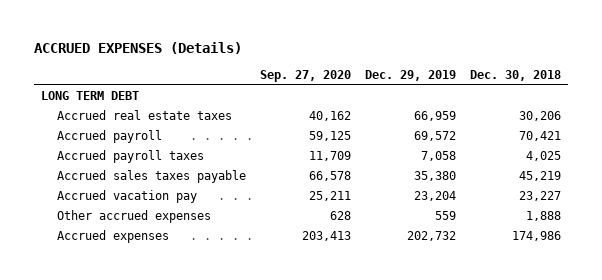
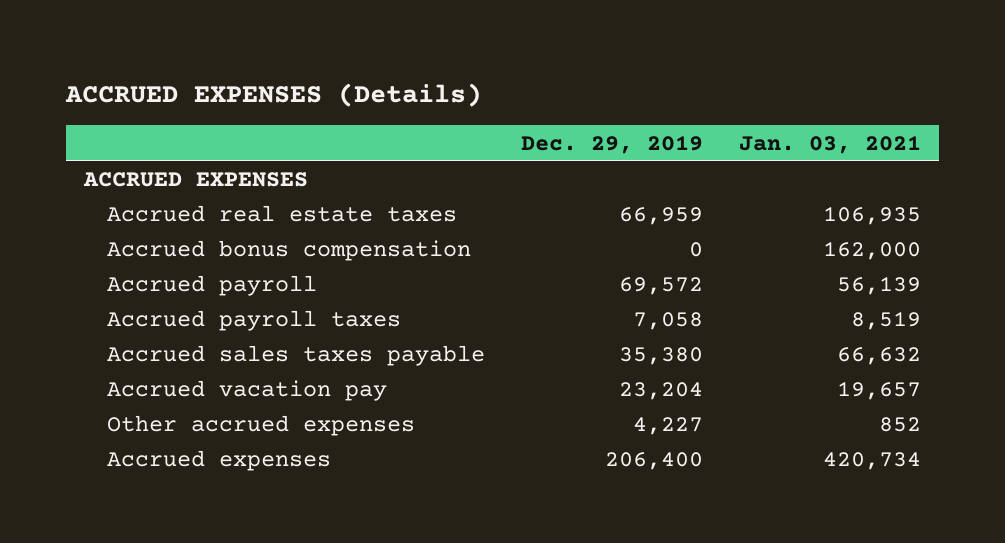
- | Sep. 27, 2020 | Dec. 29, 2019 | Dec. 30, 2018
+ | Dec. 29, 2019 | Jan. 03, 2021
- LONG TERM DEBT
+ ACCRUED EXPENSES
+ Accrued bonus compensation | 0 | 162,000
- Other accrued expenses | 628 | 559 | 1,888
- Accrued expenses | 203,413 | 202,732 | 174,986
+ Other accrued expenses | 4,227 | 852
+ Accrued expenses | 206,400 | 420,734

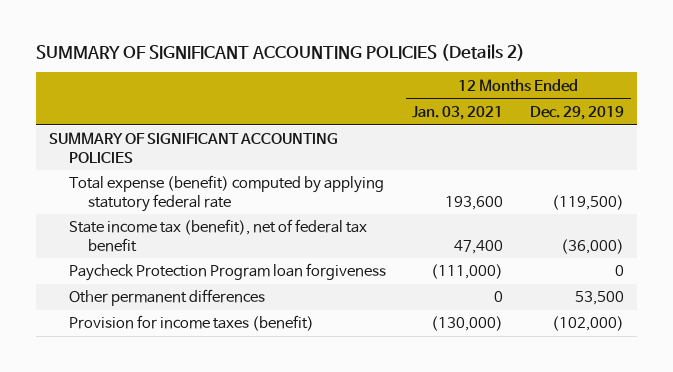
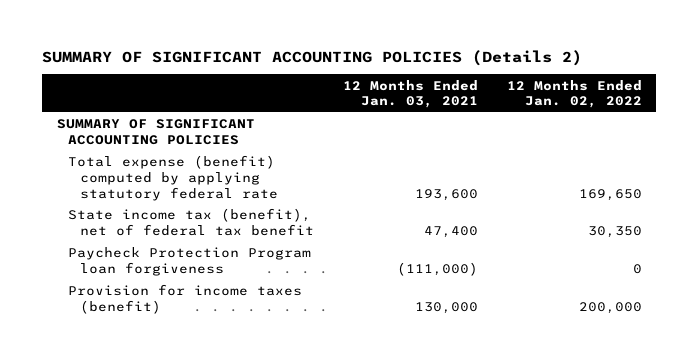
- | 12 Months Ended Jan. 03, 2021 | 12 Months Ended Dec. 29, 2019
+ | 12 Months Ended Jan. 03, 2021 | 12 Months Ended Jan. 02, 2022
- Other permanent differences | 0 | 53,500
- Provision for income taxes (benefit) | (130,000) | (102,000)
+ Provision for income taxes (benefit) | 130,000 | 200,000

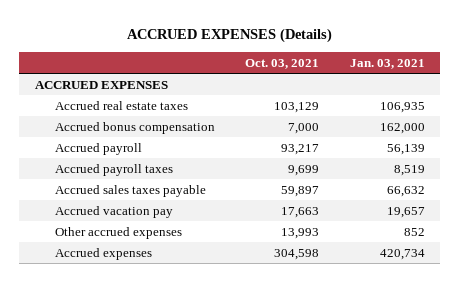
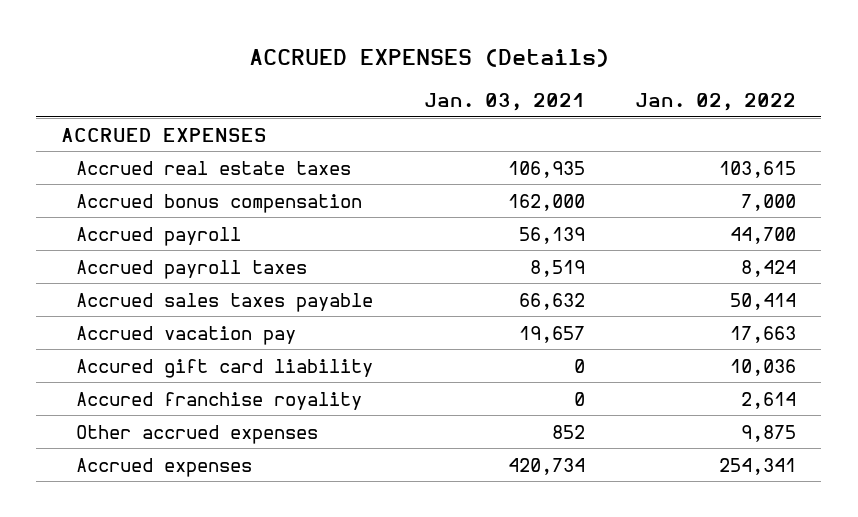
- | Oct. 03, 2021 | Jan. 03, 2021
+ | Jan. 03, 2021 | Jan. 02, 2022
+ Accured gift card liability | 0 | 10,036
+ Accured franchise royality | 0 | 2,614

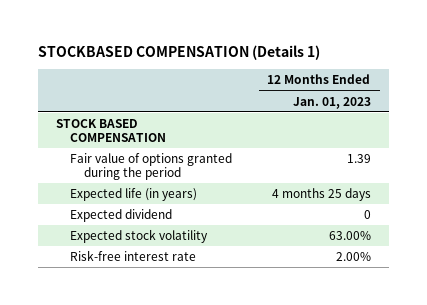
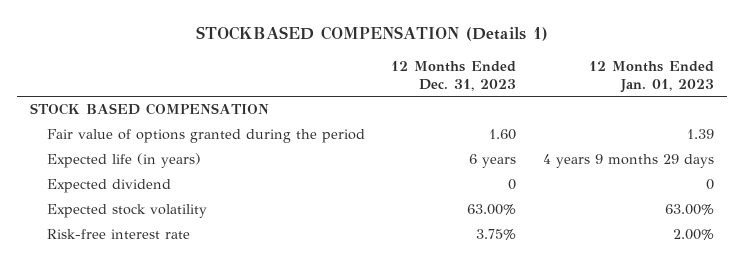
- | 12 Months Ended Jan. 01, 2023
+ | 12 Months Ended Dec. 31, 2023 | 12 Months Ended Jan. 01, 2023
- Expected life (in years) | 4 months 25 days
+ Expected life (in years) | 6 years | 4 years 9 months 29 days

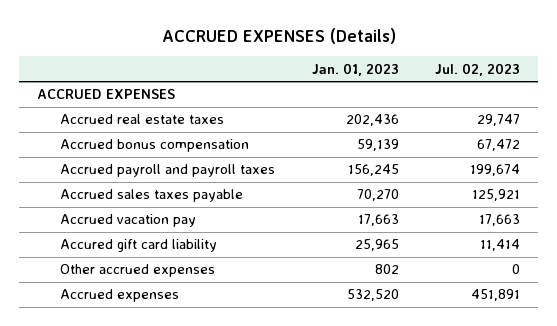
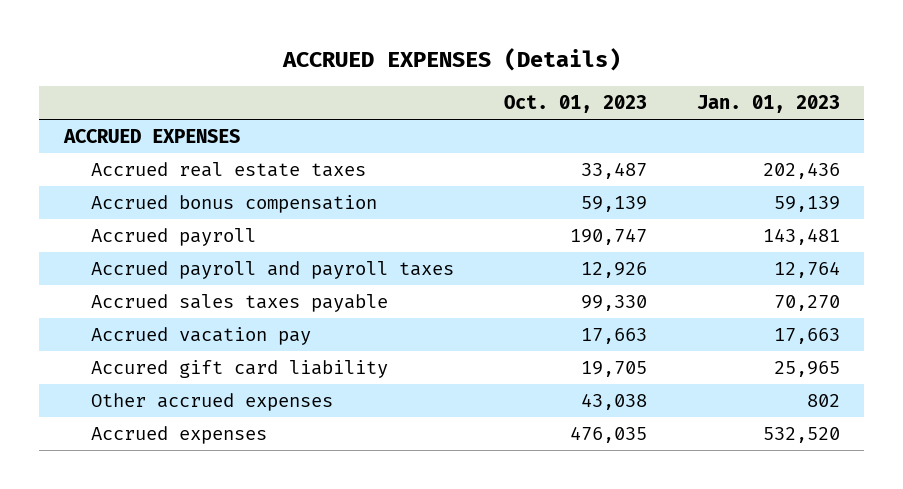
- | Jan. 01, 2023 | Jul. 02, 2023
+ | Oct. 01, 2023 | Jan. 01, 2023
- Accrued payroll and payroll taxes | 156,245 | 199,674
+ Accrued payroll | 190,747 | 143,481
+ Accrued payroll and payroll taxes | 12,926 | 12,764

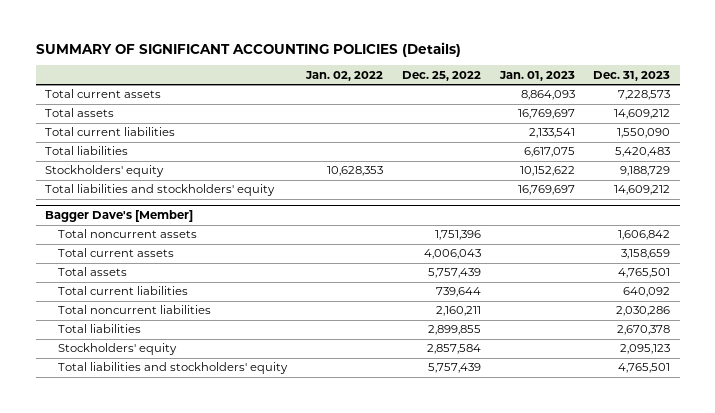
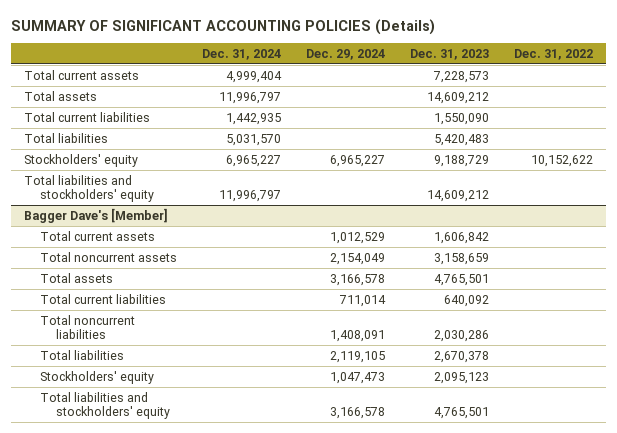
- | Jan. 02, 2022 | Dec. 25, 2022 | Jan. 01, 2023 | Dec. 31, 2023
+ | Dec. 31, 2024 | Dec. 29, 2024 | Dec. 31, 2023 | Dec. 31, 2022
@ Bagger Dave's [Member]
- Total noncurrent assets | | 1,751,396 | | 1,606,842
- Total current assets | | 4,006,043 | | 3,158,659
+ Total current assets | | 1,012,529 | 1,606,842 |
+ Total noncurrent assets | | 2,154,049 | 3,158,659 |

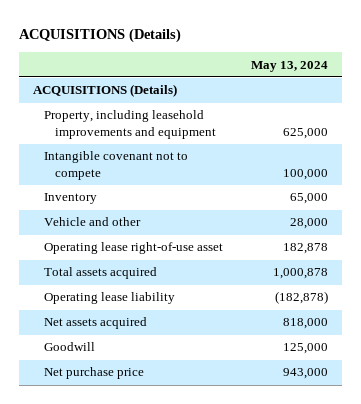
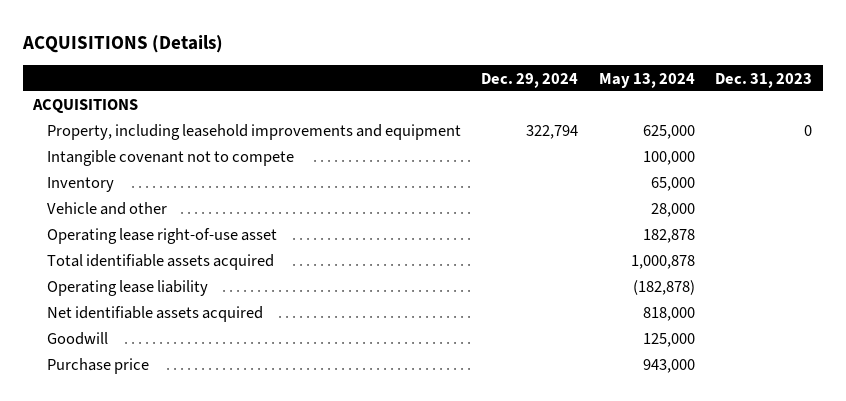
- | May 13, 2024
+ | Dec. 29, 2024 | May 13, 2024 | Dec. 31, 2023
- ACQUISITIONS (Details)
+ ACQUISITIONS
- Total assets acquired | 1,000,878
+ Total identifiable assets acquired | | 1,000,878 |
- Net assets acquired | 818,000
+ Net identifiable assets acquired | | 818,000 |
- Net purchase price | 943,000
+ Purchase price | | 943,000 |

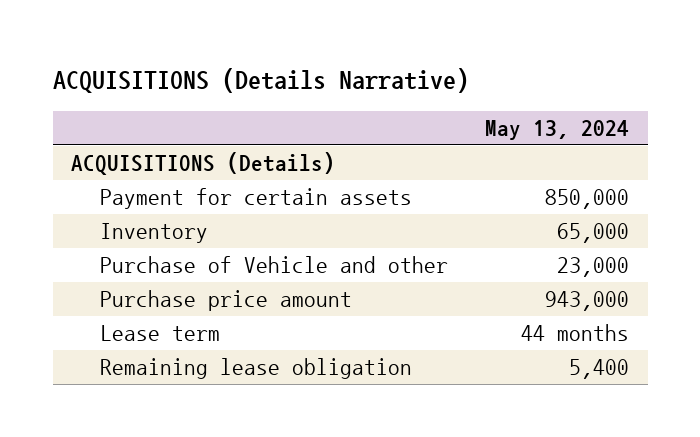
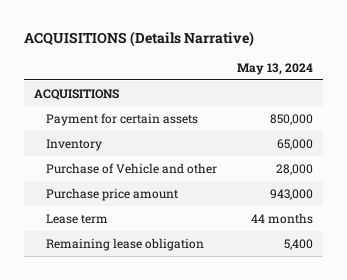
- ACQUISITIONS (Details)
+ ACQUISITIONS
- Purchase of Vehicle and other | 23,000
+ Purchase of Vehicle and other | 28,000

